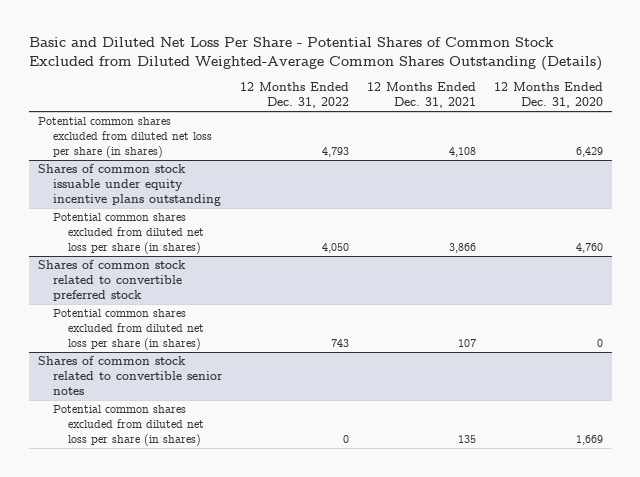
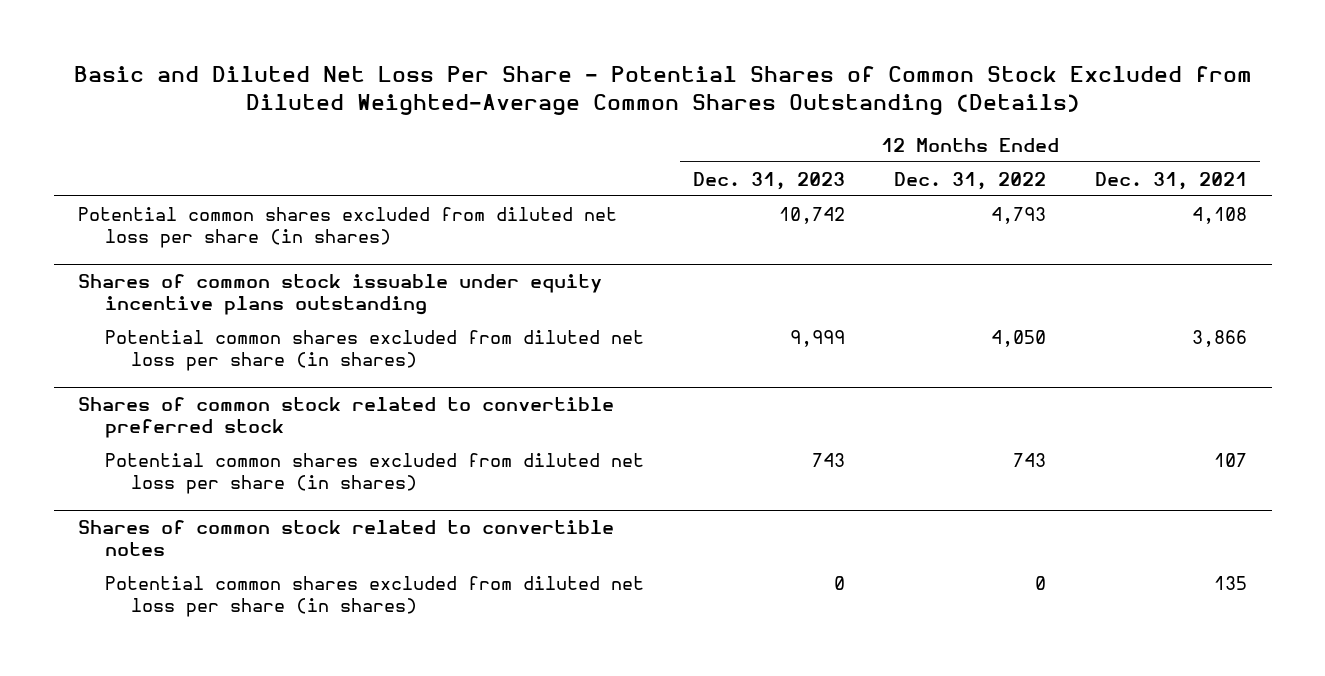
- | 12 Months Ended Dec. 31, 2022 | 12 Months Ended Dec. 31, 2021 | 12 Months Ended Dec. 31, 2020
+ | 12 Months Ended Dec. 31, 2023 | 12 Months Ended Dec. 31, 2022 | 12 Months Ended Dec. 31, 2021
- Shares of common stock related to convertible senior notes
+ Shares of common stock related to convertible notes

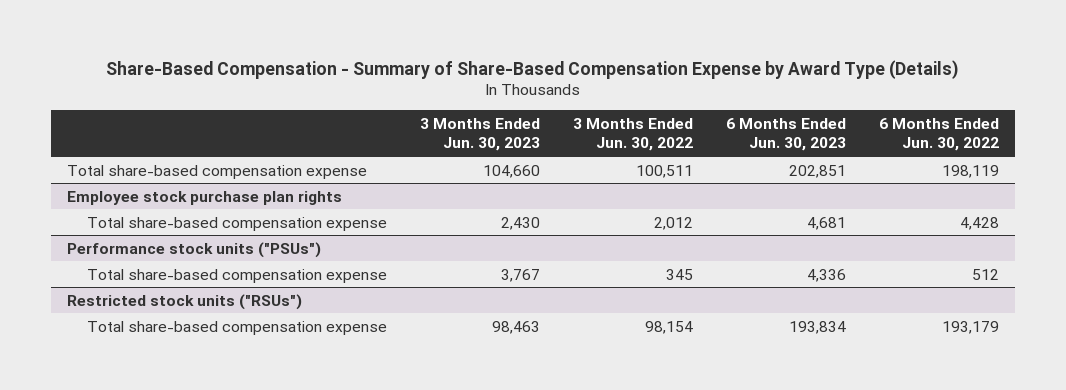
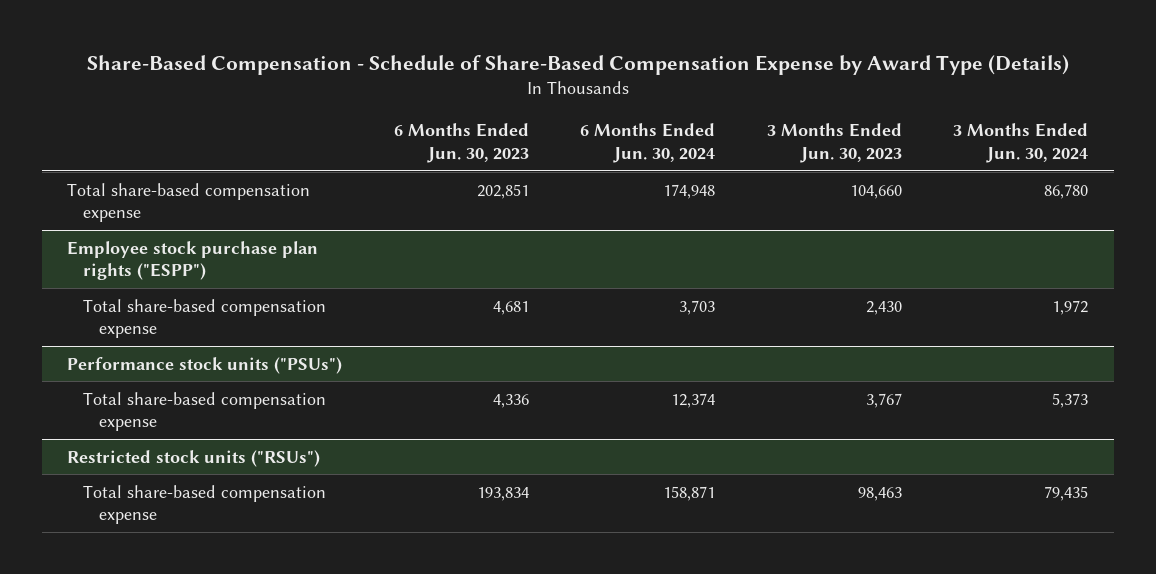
- Share-Based Compensation - Summary of Share-Based Compensation Expense by Award Type (Details)
+ Share-Based Compensation - Schedule of Share-Based Compensation Expense by Award Type (Details)
- | 3 Months Ended Jun. 30, 2023 | 3 Months Ended Jun. 30, 2022 | 6 Months Ended Jun. 30, 2023 | 6 Months Ended Jun. 30, 2022
+ | 6 Months Ended Jun. 30, 2023 | 6 Months Ended Jun. 30, 2024 | 3 Months Ended Jun. 30, 2023 | 3 Months Ended Jun. 30, 2024
- Employee stock purchase plan rights
+ Employee stock purchase plan rights ("ESPP")

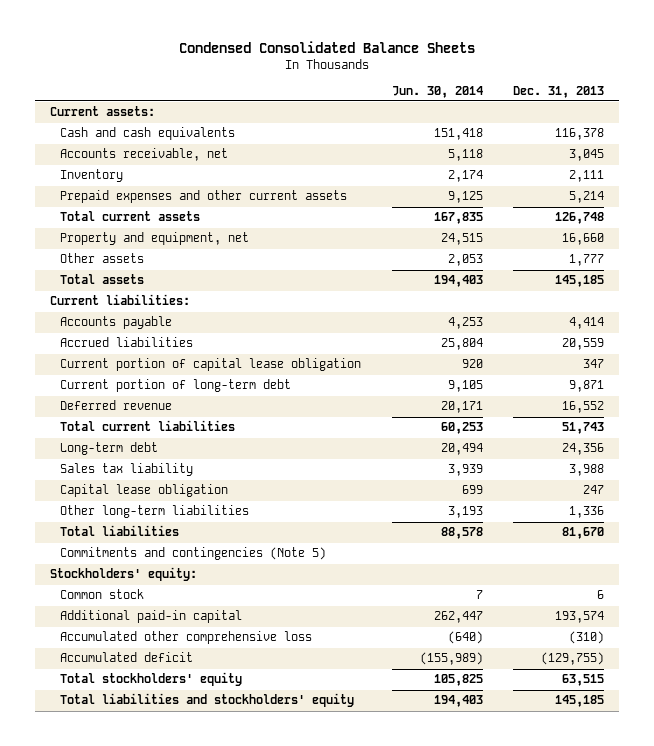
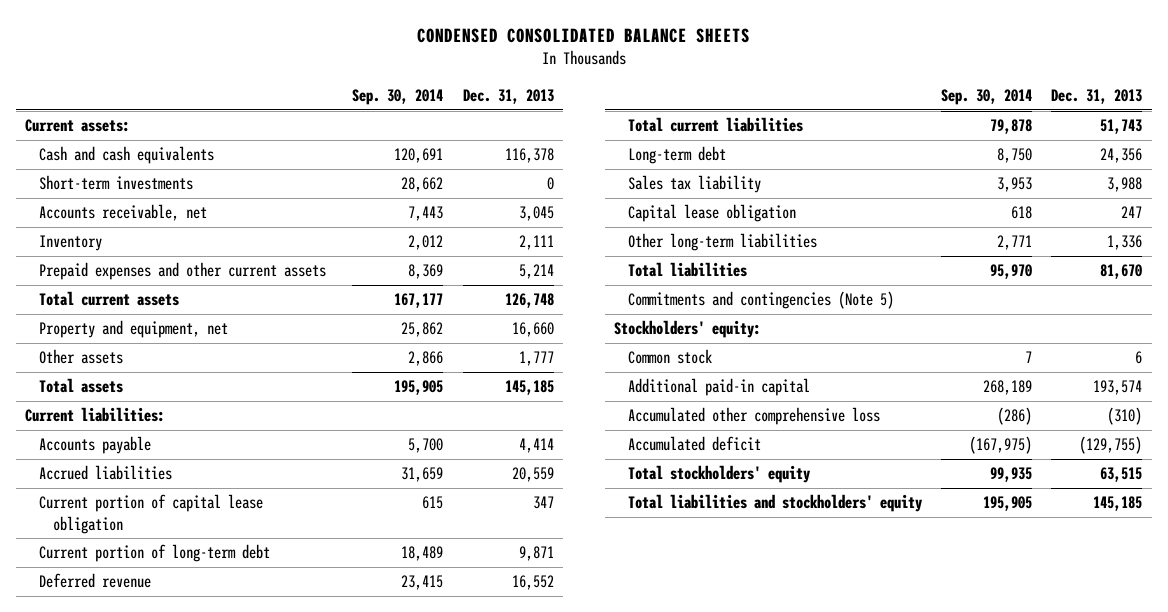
- Condensed Consolidated Balance Sheets
+ CONDENSED CONSOLIDATED BALANCE SHEETS
- | Jun. 30, 2014 | Dec. 31, 2013
+ | Sep. 30, 2014 | Dec. 31, 2013
+ Short-term investments | 28,662 | 0

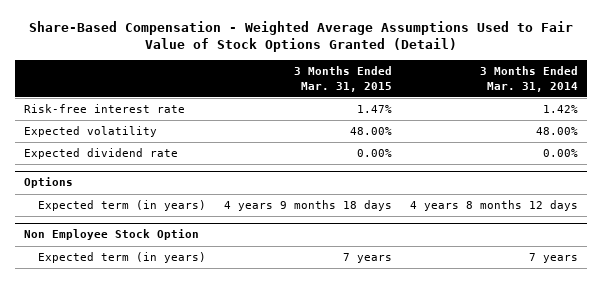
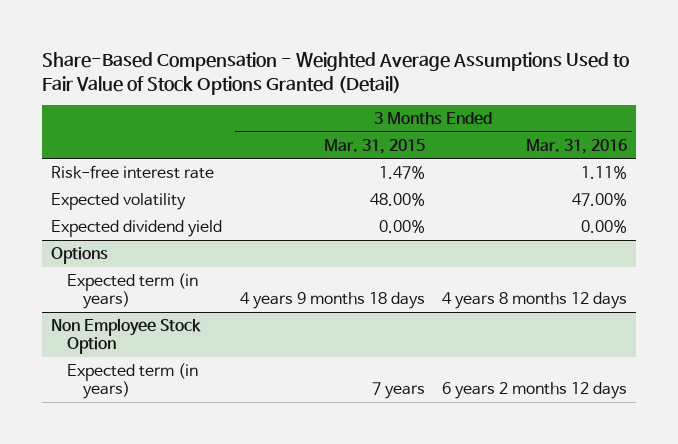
- | 3 Months Ended Mar. 31, 2015 | 3 Months Ended Mar. 31, 2014
+ | 3 Months Ended Mar. 31, 2015 | 3 Months Ended Mar. 31, 2016
- Expected dividend rate | 0.00% | 0.00%
+ Expected dividend yield | 0.00% | 0.00%

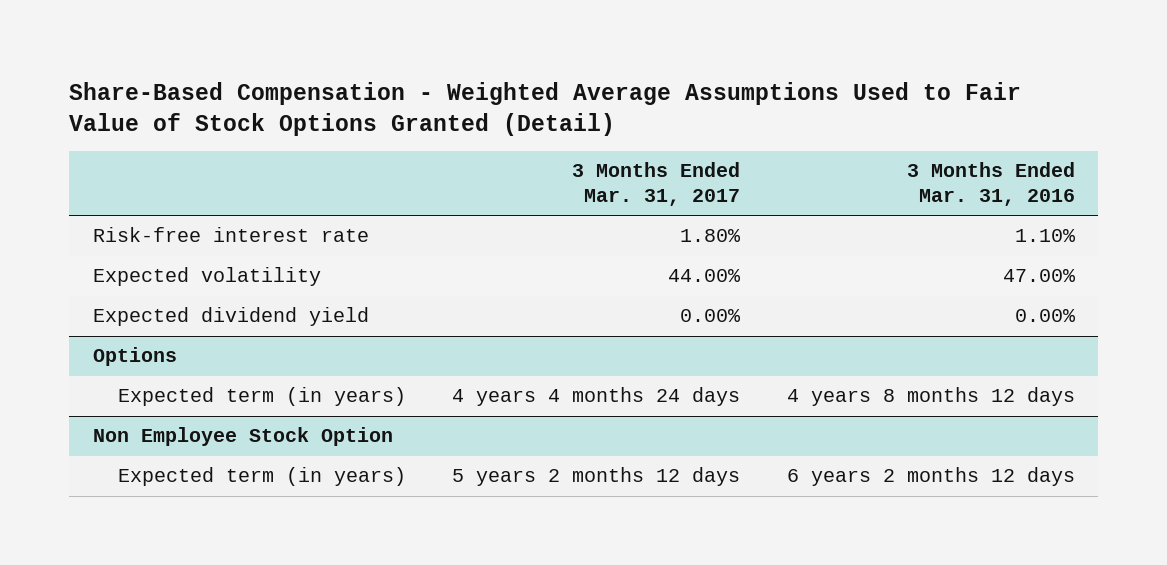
- | 3 Months Ended Mar. 31, 2015 | 3 Months Ended Mar. 31, 2016
+ | 3 Months Ended Mar. 31, 2017 | 3 Months Ended Mar. 31, 2016
- Risk-free interest rate | 1.47% | 1.11%
+ Risk-free interest rate | 1.80% | 1.10%

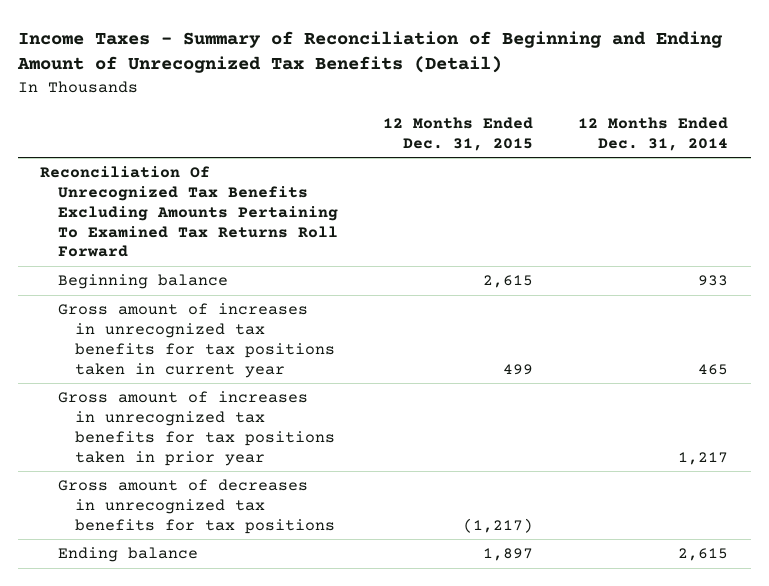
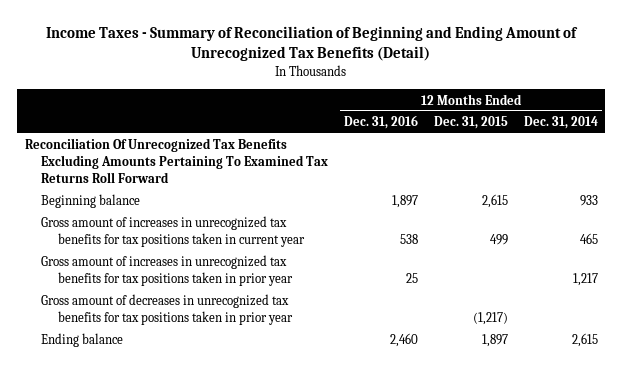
- | 12 Months Ended Dec. 31, 2015 | 12 Months Ended Dec. 31, 2014
+ | 12 Months Ended Dec. 31, 2016 | 12 Months Ended Dec. 31, 2015 | 12 Months Ended Dec. 31, 2014
- Gross amount of decreases in unrecognized tax benefits for tax positions | (1,217) |
+ Gross amount of decreases in unrecognized tax benefits for tax positions taken in prior year | | (1,217) |

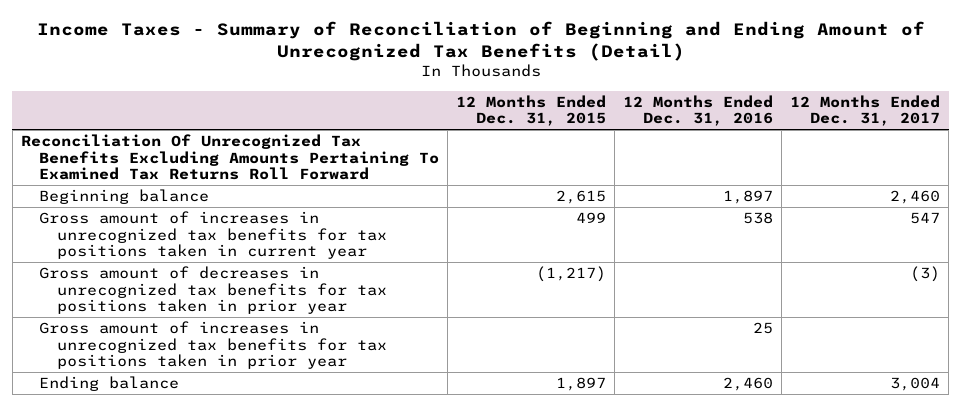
- | 12 Months Ended Dec. 31, 2016 | 12 Months Ended Dec. 31, 2015 | 12 Months Ended Dec. 31, 2014
+ | 12 Months Ended Dec. 31, 2015 | 12 Months Ended Dec. 31, 2016 | 12 Months Ended Dec. 31, 2017
moved down: Gross amount of increases in unrecognized tax benefits for tax positions taken in prior year | | 25 |

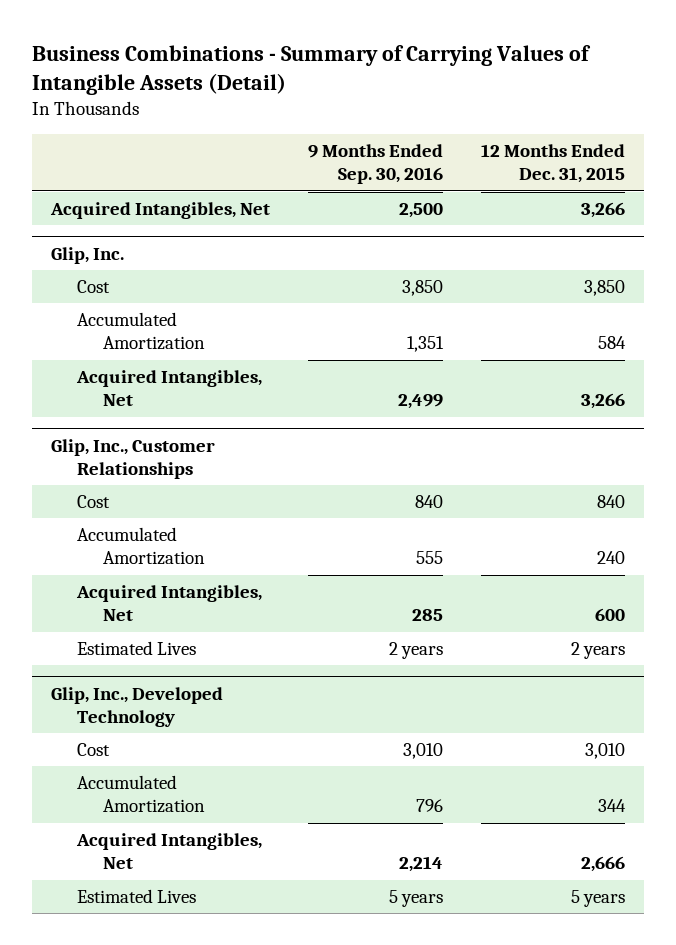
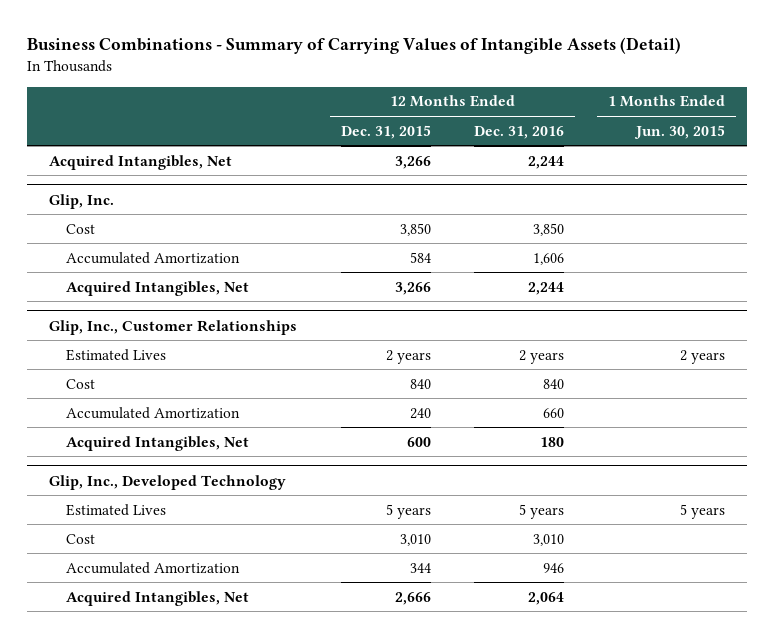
- | 9 Months Ended Sep. 30, 2016 | 12 Months Ended Dec. 31, 2015
+ | 12 Months Ended Dec. 31, 2015 | 12 Months Ended Dec. 31, 2016 | 1 Months Ended Jun. 30, 2015
@ Glip, Inc., Customer Relationships
moved up: Estimated Lives | 2 years | 2 years | 2 years
@ Glip, Inc., Developed Technology
moved up: Estimated Lives | 5 years | 5 years | 5 years

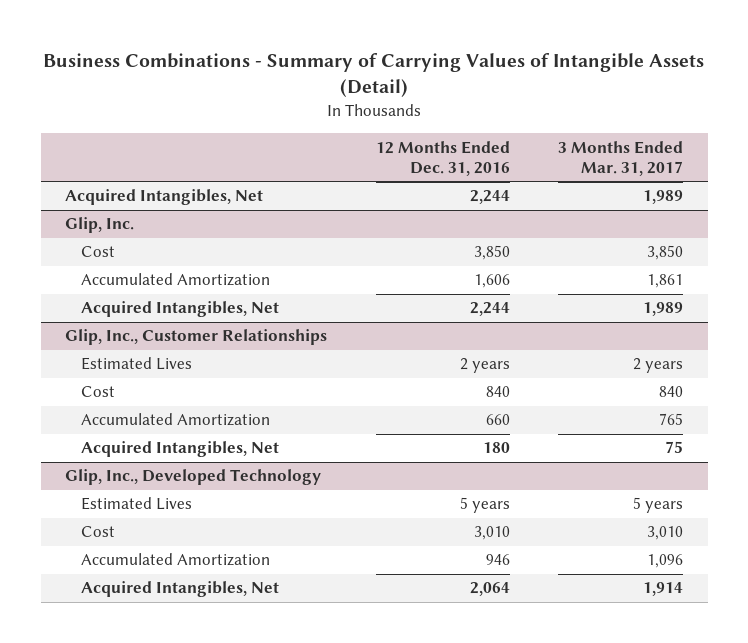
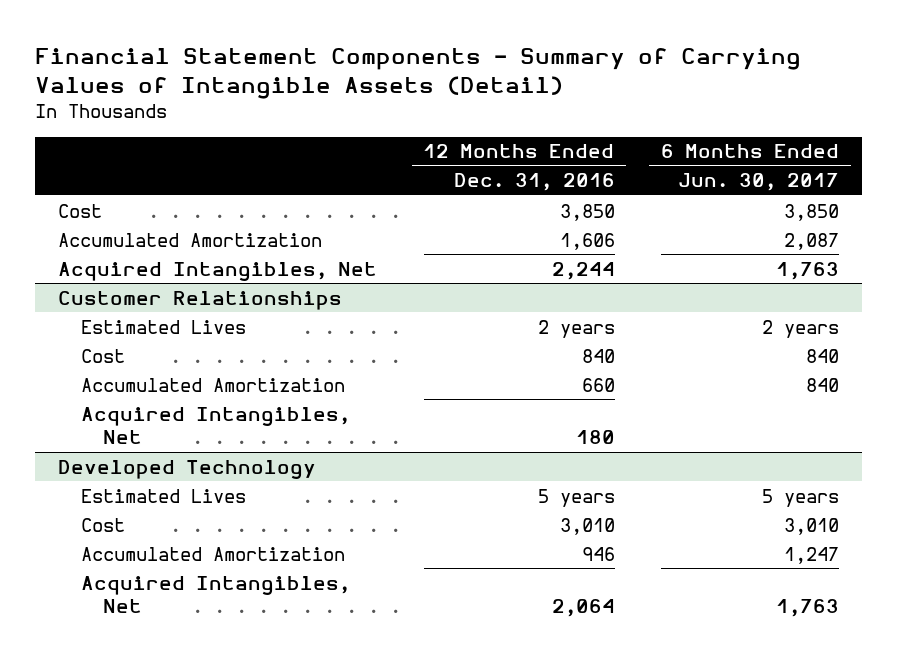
- Business Combinations - Summary of Carrying Values of Intangible Assets (Detail)
+ Financial Statement Components - Summary of Carrying Values of Intangible Assets (Detail)
- | 12 Months Ended Dec. 31, 2016 | 3 Months Ended Mar. 31, 2017
+ | 12 Months Ended Dec. 31, 2016 | 6 Months Ended Jun. 30, 2017
- Acquired Intangibles, Net | 2,244 | 1,989
- Glip, Inc.
- Glip, Inc., Customer Relationships
+ Customer Relationships
- Glip, Inc., Developed Technology
+ Developed Technology

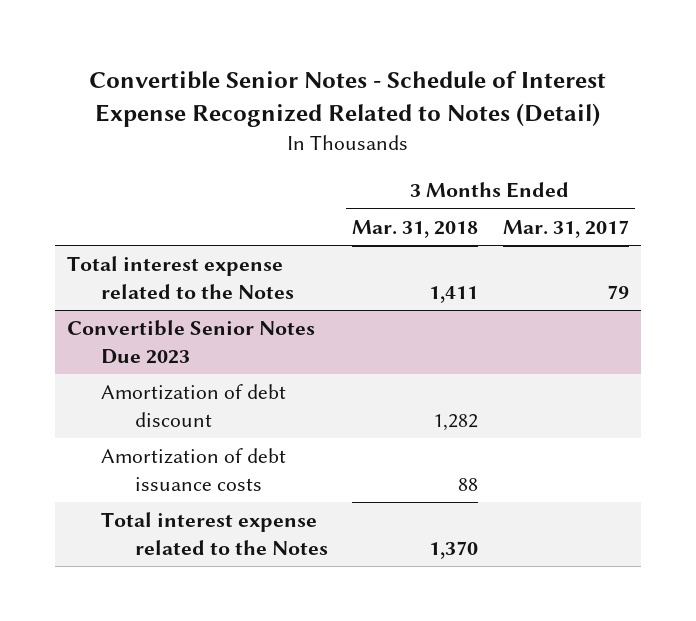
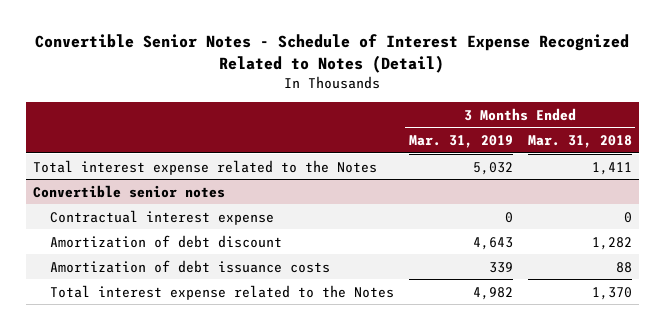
- | 3 Months Ended Mar. 31, 2018 | 3 Months Ended Mar. 31, 2017
+ | 3 Months Ended Mar. 31, 2019 | 3 Months Ended Mar. 31, 2018
- Convertible Senior Notes Due 2023
+ Convertible senior notes
+ Contractual interest expense | 0 | 0

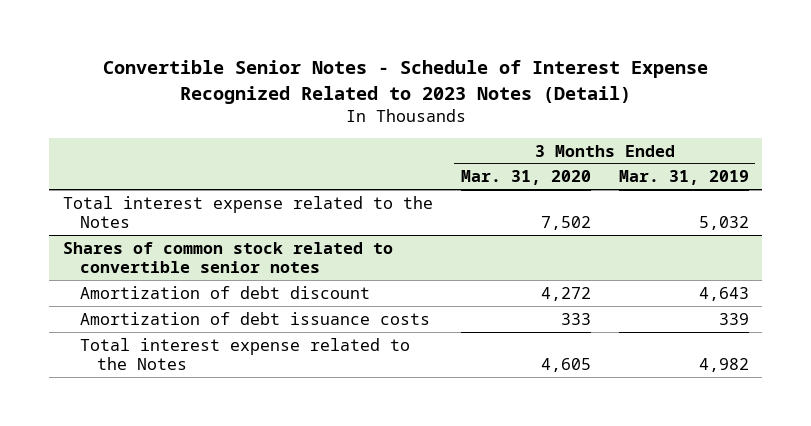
- Convertible Senior Notes - Schedule of Interest Expense Recognized Related to Notes (Detail)
+ Convertible Senior Notes - Schedule of Interest Expense Recognized Related to 2023 Notes (Detail)
- | 3 Months Ended Mar. 31, 2019 | 3 Months Ended Mar. 31, 2018
+ | 3 Months Ended Mar. 31, 2020 | 3 Months Ended Mar. 31, 2019
- Convertible senior notes
- Contractual interest expense | 0 | 0
+ Shares of common stock related to convertible senior notes

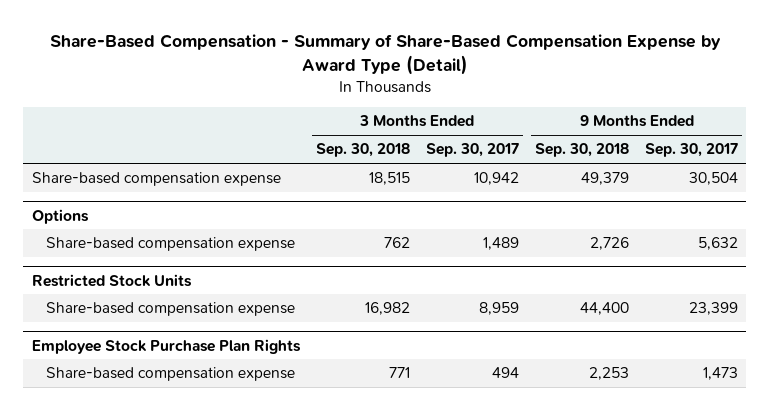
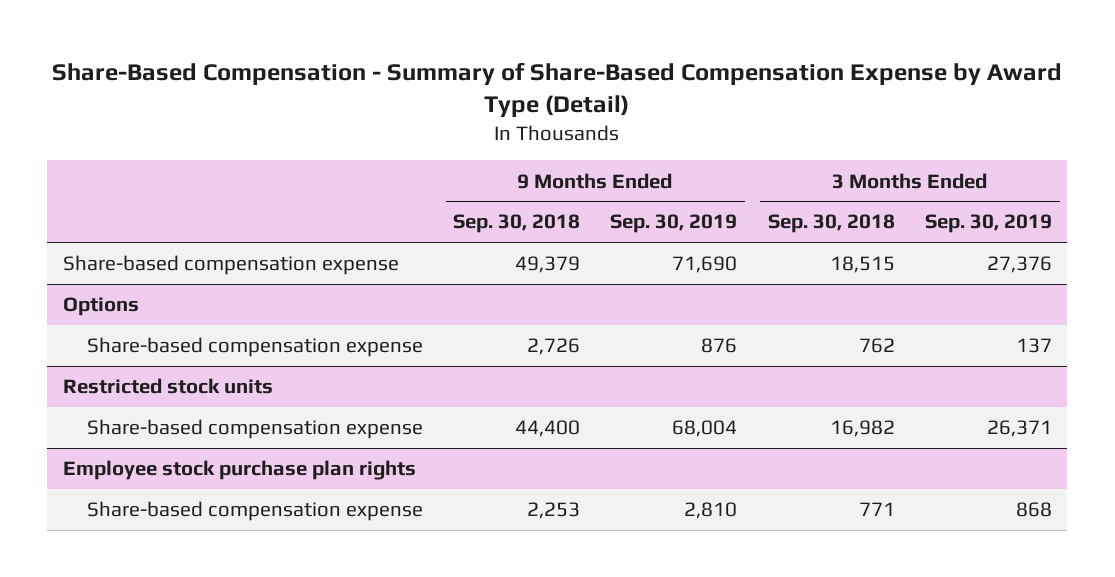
- | 3 Months Ended Sep. 30, 2018 | 3 Months Ended Sep. 30, 2017 | 9 Months Ended Sep. 30, 2018 | 9 Months Ended Sep. 30, 2017
+ | 9 Months Ended Sep. 30, 2018 | 9 Months Ended Sep. 30, 2019 | 3 Months Ended Sep. 30, 2018 | 3 Months Ended Sep. 30, 2019
- Restricted Stock Units
+ Restricted stock units
- Employee Stock Purchase Plan Rights
+ Employee stock purchase plan rights

